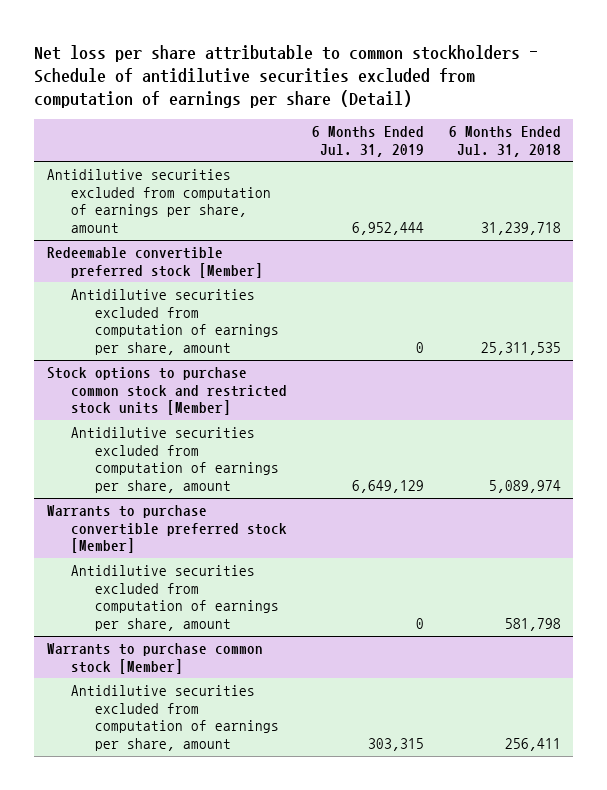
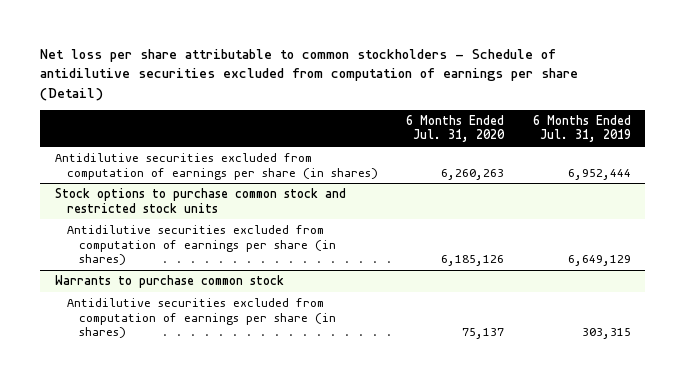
- | 6 Months Ended Jul. 31, 2019 | 6 Months Ended Jul. 31, 2018
+ | 6 Months Ended Jul. 31, 2020 | 6 Months Ended Jul. 31, 2019
- Antidilutive securities excluded from computation of earnings per share, amount | 6,952,444 | 31,239,718
- Redeemable convertible preferred stock [Member]
- Antidilutive securities excluded from computation of earnings per share, amount | 0 | 25,311,535
- Stock options to purchase common stock and restricted stock units [Member]
- Antidilutive securities excluded from computation of earnings per share, amount | 6,649,129 | 5,089,974
- Warrants to purchase convertible preferred stock [Member]
- Antidilutive securities excluded from computation of earnings per share, amount | 0 | 581,798
- Warrants to purchase common stock [Member]
- Antidilutive securities excluded from computation of earnings per share, amount | 303,315 | 256,411
+ Antidilutive securities excluded from computation of earnings per share (in shares) | 6,260,263 | 6,952,444
+ Stock options to purchase common stock and restricted stock units
+ Antidilutive securities excluded from computation of earnings per share (in shares) | 6,185,126 | 6,649,129
+ Warrants to purchase common stock
+ Antidilutive securities excluded from computation of earnings per share (in shares) | 75,137 | 303,315

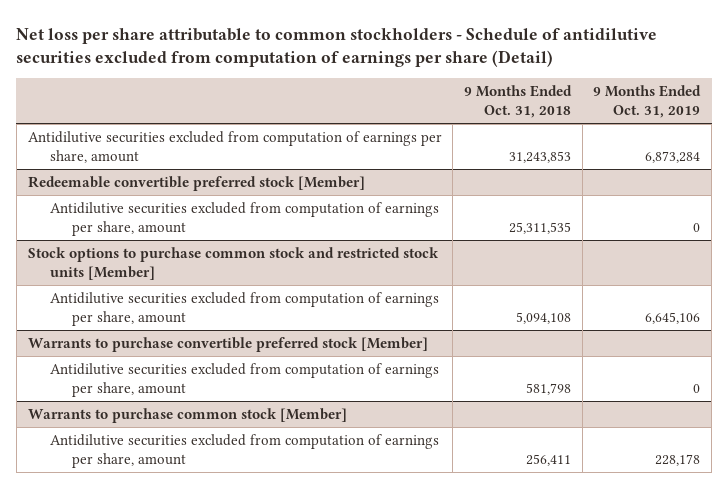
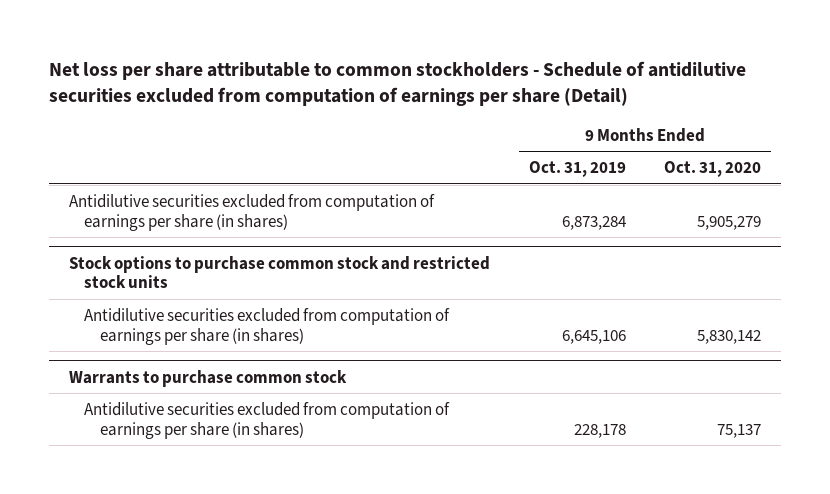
- | 9 Months Ended Oct. 31, 2018 | 9 Months Ended Oct. 31, 2019
+ | 9 Months Ended Oct. 31, 2019 | 9 Months Ended Oct. 31, 2020
- Antidilutive securities excluded from computation of earnings per share, amount | 31,243,853 | 6,873,284
- Redeemable convertible preferred stock [Member]
- Antidilutive securities excluded from computation of earnings per share, amount | 25,311,535 | 0
- Stock options to purchase common stock and restricted stock units [Member]
- Antidilutive securities excluded from computation of earnings per share, amount | 5,094,108 | 6,645,106
- Warrants to purchase convertible preferred stock [Member]
- Antidilutive securities excluded from computation of earnings per share, amount | 581,798 | 0
- Warrants to purchase common stock [Member]
- Antidilutive securities excluded from computation of earnings per share, amount | 256,411 | 228,178
+ Antidilutive securities excluded from computation of earnings per share (in shares) | 6,873,284 | 5,905,279
+ Stock options to purchase common stock and restricted stock units
+ Antidilutive securities excluded from computation of earnings per share (in shares) | 6,645,106 | 5,830,142
+ Warrants to purchase common stock
+ Antidilutive securities excluded from computation of earnings per share (in shares) | 228,178 | 75,137

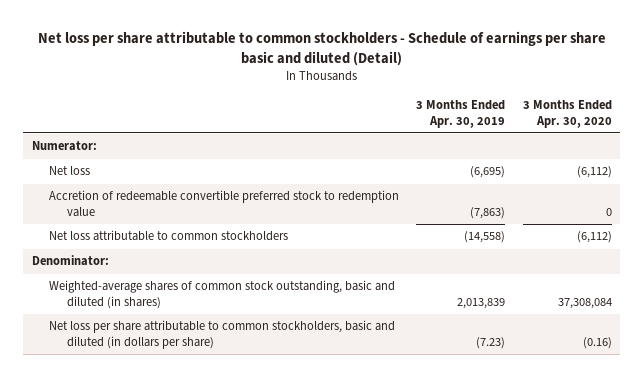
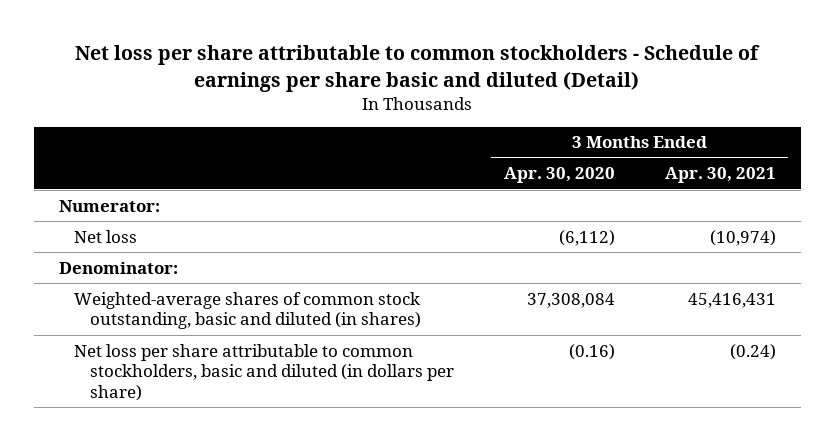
- | 3 Months Ended Apr. 30, 2019 | 3 Months Ended Apr. 30, 2020
+ | 3 Months Ended Apr. 30, 2020 | 3 Months Ended Apr. 30, 2021
- Accretion of redeemable convertible preferred stock to redemption value | (7,863) | 0
- Net loss attributable to common stockholders | (14,558) | (6,112)

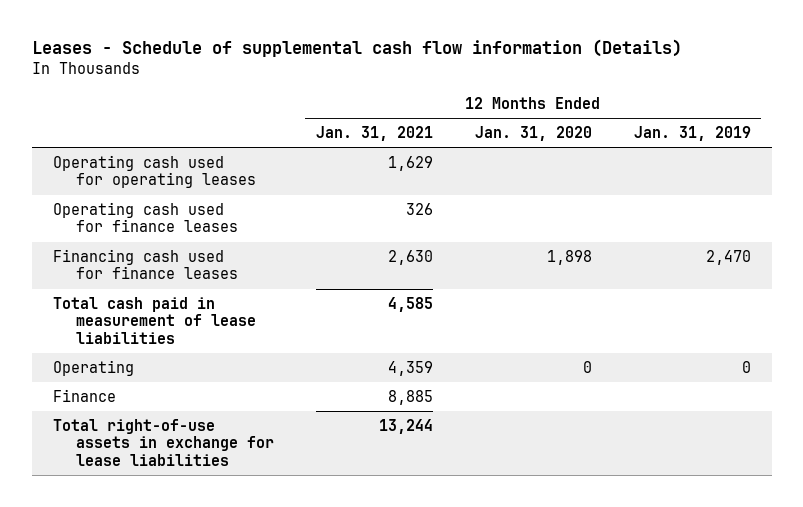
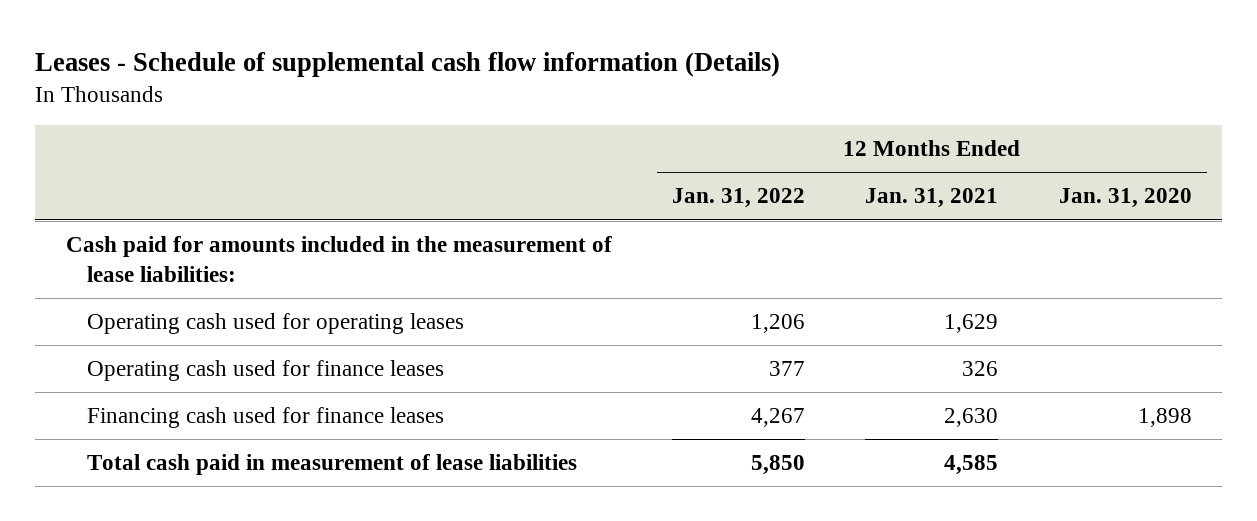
- | 12 Months Ended Jan. 31, 2021 | 12 Months Ended Jan. 31, 2020 | 12 Months Ended Jan. 31, 2019
+ | 12 Months Ended Jan. 31, 2022 | 12 Months Ended Jan. 31, 2021 | 12 Months Ended Jan. 31, 2020
+ Cash paid for amounts included in the measurement of lease liabilities:
- Operating | 4,359 | 0 | 0
- Finance | 8,885 | |
- Total right-of-use assets in exchange for lease liabilities | 13,244 | |

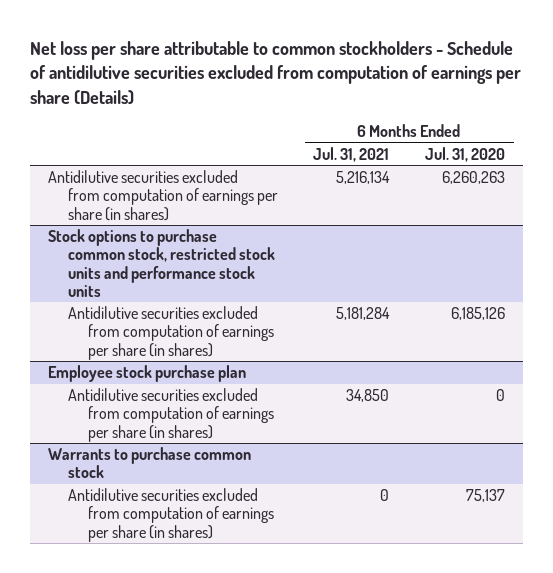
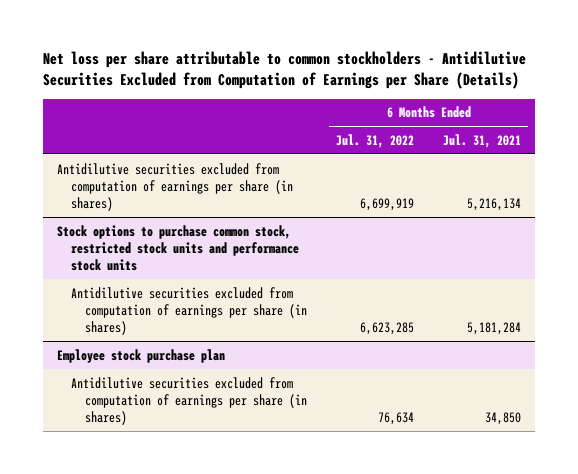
- Net loss per share attributable to common stockholders - Schedule of antidilutive securities excluded from computation of earnings per share (Details)
+ Net loss per share attributable to common stockholders - Antidilutive Securities Excluded from Computation of Earnings per Share (Details)
- | 6 Months Ended Jul. 31, 2021 | 6 Months Ended Jul. 31, 2020
+ | 6 Months Ended Jul. 31, 2022 | 6 Months Ended Jul. 31, 2021
- Warrants to purchase common stock
- Antidilutive securities excluded from computation of earnings per share (in shares) | 0 | 75,137

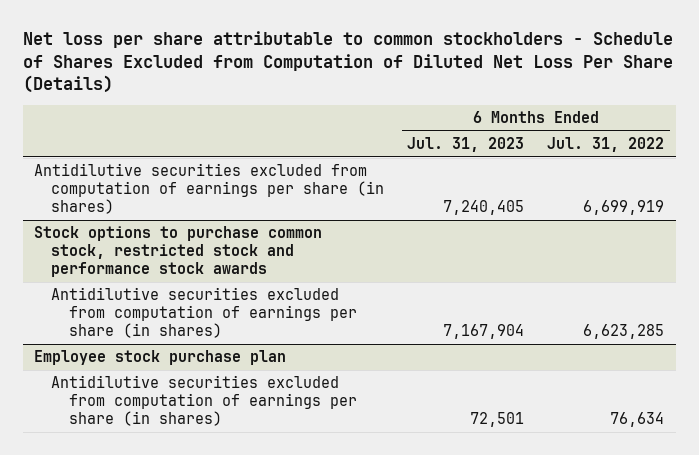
- Net loss per share attributable to common stockholders - Antidilutive Securities Excluded from Computation of Earnings per Share (Details)
+ Net loss per share attributable to common stockholders - Schedule of Shares Excluded from Computation of Diluted Net Loss Per Share (Details)
- | 6 Months Ended Jul. 31, 2022 | 6 Months Ended Jul. 31, 2021
+ | 6 Months Ended Jul. 31, 2023 | 6 Months Ended Jul. 31, 2022
- Stock options to purchase common stock, restricted stock units and performance stock units
+ Stock options to purchase common stock, restricted stock and performance stock awards

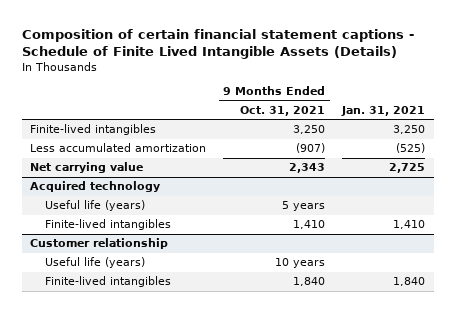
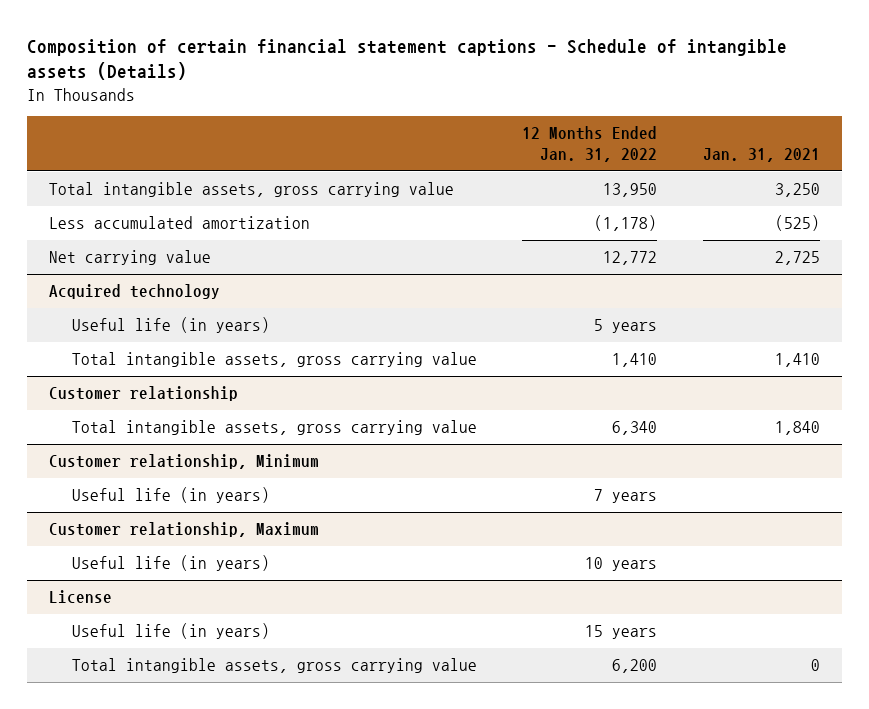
- Composition of certain financial statement captions - Schedule of Finite Lived Intangible Assets (Details)
+ Composition of certain financial statement captions - Schedule of intangible assets (Details)
- | 9 Months Ended Oct. 31, 2021 | Jan. 31, 2021
+ | 12 Months Ended Jan. 31, 2022 | Jan. 31, 2021
- Finite-lived intangibles | 3,250 | 3,250
+ Total intangible assets, gross carrying value | 13,950 | 3,250
@ Acquired technology
- Useful life (years) | 5 years |
- Finite-lived intangibles | 1,410 | 1,410
+ Useful life (in years) | 5 years |
+ Total intangible assets, gross carrying value | 1,410 | 1,410
@ Customer relationship
- Useful life (years) | 10 years |
- Finite-lived intangibles | 1,840 | 1,840
+ Total intangible assets, gross carrying value | 6,340 | 1,840
+ Customer relationship, Minimum
+ Useful life (in years) | 7 years |
+ Customer relationship, Maximum
+ Useful life (in years) | 10 years |
+ License
+ Useful life (in years) | 15 years |
+ Total intangible assets, gross carrying value | 6,200 | 0

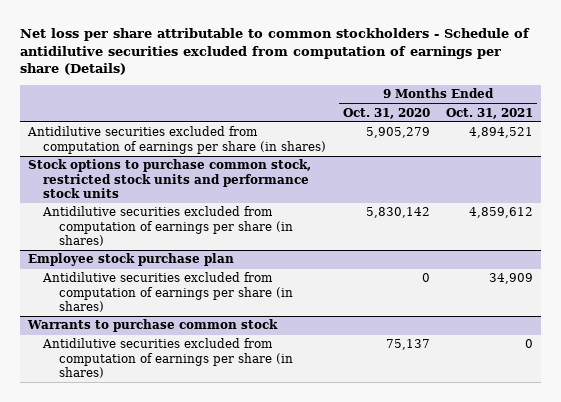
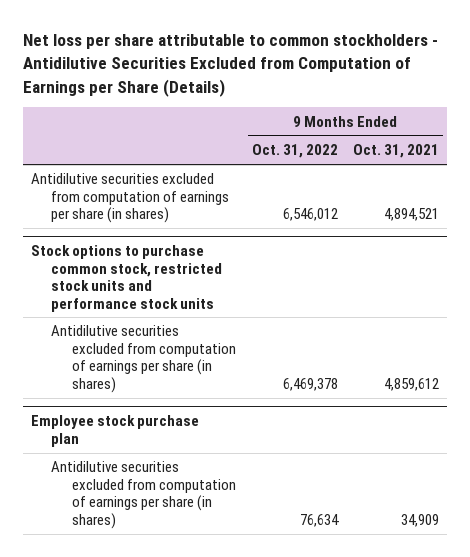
- Net loss per share attributable to common stockholders - Schedule of antidilutive securities excluded from computation of earnings per share (Details)
+ Net loss per share attributable to common stockholders - Antidilutive Securities Excluded from Computation of Earnings per Share (Details)
- | 9 Months Ended Oct. 31, 2020 | 9 Months Ended Oct. 31, 2021
+ | 9 Months Ended Oct. 31, 2022 | 9 Months Ended Oct. 31, 2021
- Warrants to purchase common stock
- Antidilutive securities excluded from computation of earnings per share (in shares) | 75,137 | 0

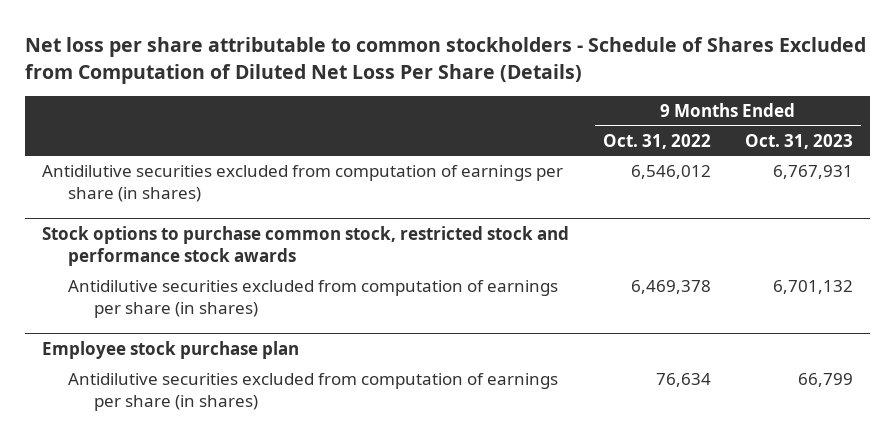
- Net loss per share attributable to common stockholders - Antidilutive Securities Excluded from Computation of Earnings per Share (Details)
+ Net loss per share attributable to common stockholders - Schedule of Shares Excluded from Computation of Diluted Net Loss Per Share (Details)
- | 9 Months Ended Oct. 31, 2022 | 9 Months Ended Oct. 31, 2021
+ | 9 Months Ended Oct. 31, 2022 | 9 Months Ended Oct. 31, 2023
- Stock options to purchase common stock, restricted stock units and performance stock units
+ Stock options to purchase common stock, restricted stock and performance stock awards

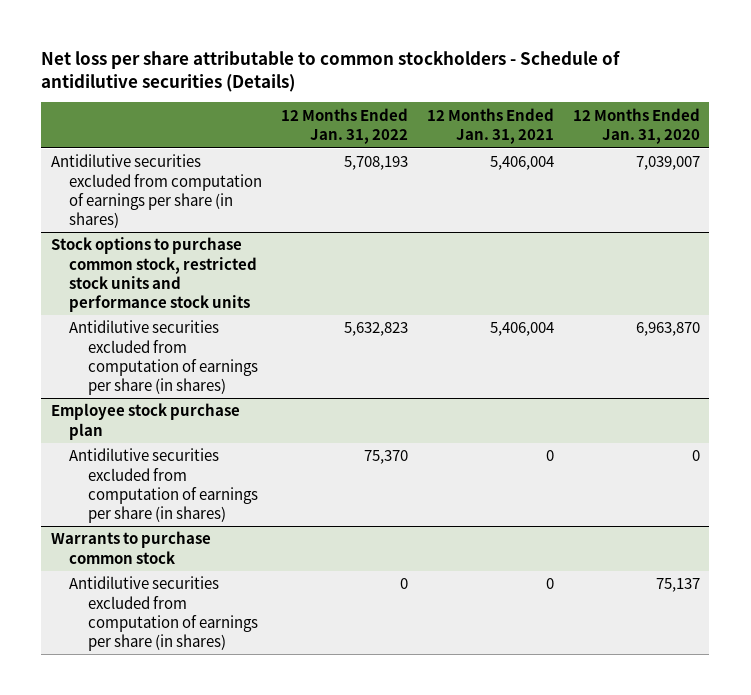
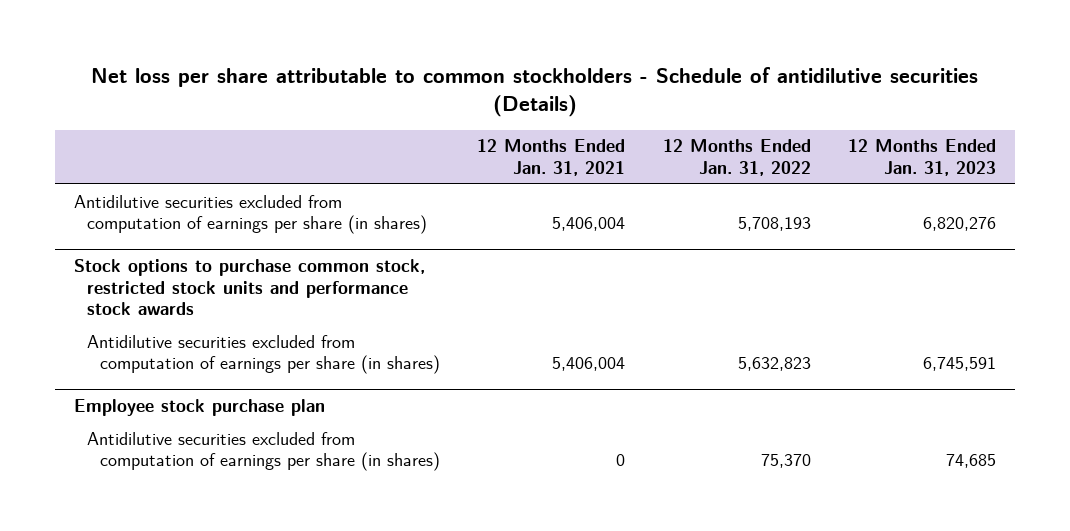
- | 12 Months Ended Jan. 31, 2022 | 12 Months Ended Jan. 31, 2021 | 12 Months Ended Jan. 31, 2020
+ | 12 Months Ended Jan. 31, 2021 | 12 Months Ended Jan. 31, 2022 | 12 Months Ended Jan. 31, 2023
- Stock options to purchase common stock, restricted stock units and performance stock units
+ Stock options to purchase common stock, restricted stock units and performance stock awards
- Warrants to purchase common stock
- Antidilutive securities excluded from computation of earnings per share (in shares) | 0 | 0 | 75,137

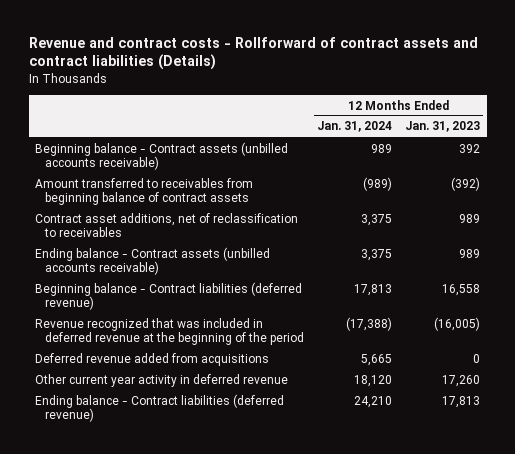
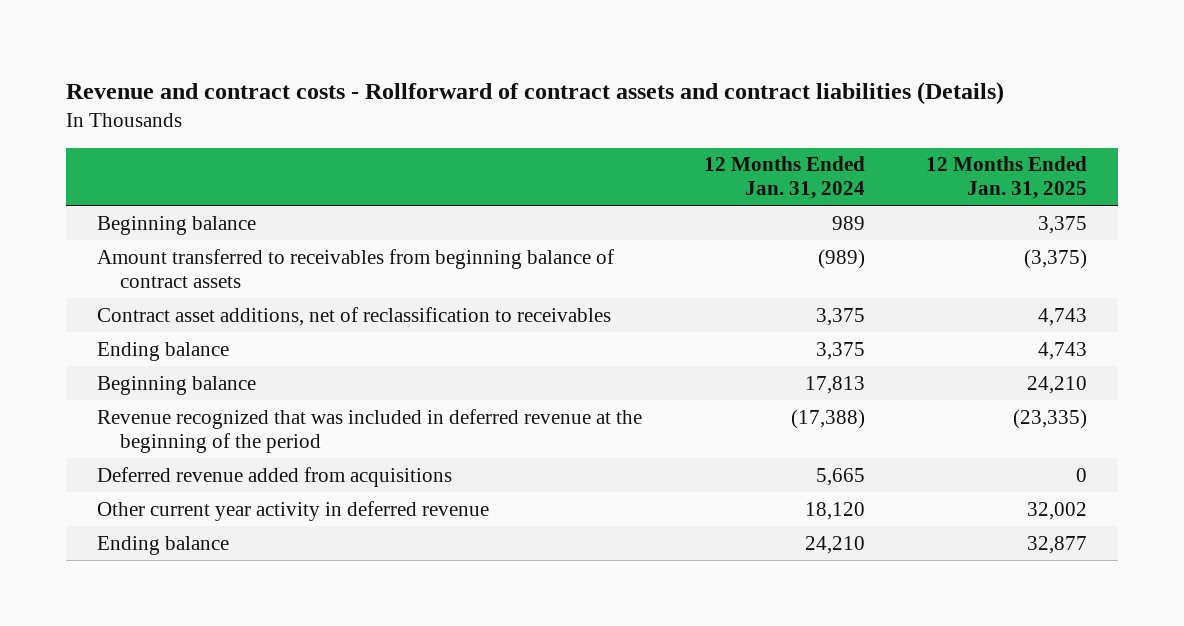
- | 12 Months Ended Jan. 31, 2024 | 12 Months Ended Jan. 31, 2023
+ | 12 Months Ended Jan. 31, 2024 | 12 Months Ended Jan. 31, 2025
- Beginning balance - Contract assets (unbilled accounts receivable) | 989 | 392
+ Beginning balance | 989 | 3,375
- Ending balance - Contract assets (unbilled accounts receivable) | 3,375 | 989
- Beginning balance - Contract liabilities (deferred revenue) | 17,813 | 16,558
+ Ending balance | 3,375 | 4,743
+ Beginning balance | 17,813 | 24,210
- Ending balance - Contract liabilities (deferred revenue) | 24,210 | 17,813
+ Ending balance | 24,210 | 32,877

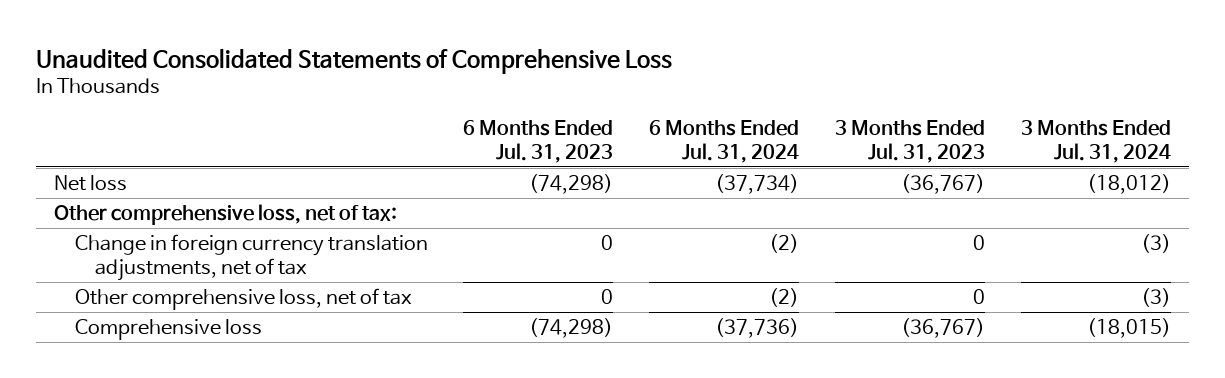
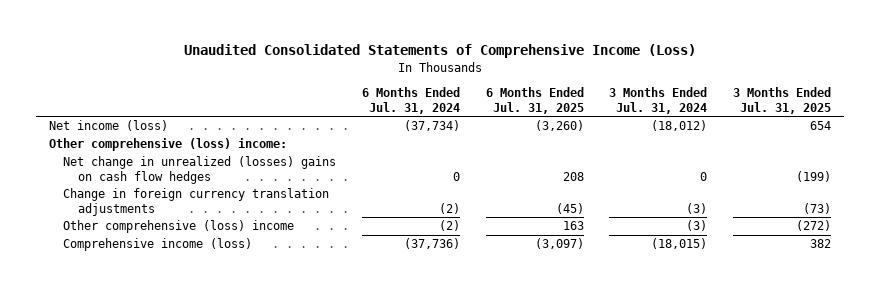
- Unaudited Consolidated Statements of Comprehensive Loss
+ Unaudited Consolidated Statements of Comprehensive Income (Loss)
- | 6 Months Ended Jul. 31, 2023 | 6 Months Ended Jul. 31, 2024 | 3 Months Ended Jul. 31, 2023 | 3 Months Ended Jul. 31, 2024
+ | 6 Months Ended Jul. 31, 2024 | 6 Months Ended Jul. 31, 2025 | 3 Months Ended Jul. 31, 2024 | 3 Months Ended Jul. 31, 2025
- Net loss | (74,298) | (37,734) | (36,767) | (18,012)
- Other comprehensive loss, net of tax:
- Change in foreign currency translation adjustments, net of tax | 0 | (2) | 0 | (3)
- Other comprehensive loss, net of tax | 0 | (2) | 0 | (3)
- Comprehensive loss | (74,298) | (37,736) | (36,767) | (18,015)
+ Net income (loss) | (37,734) | (3,260) | (18,012) | 654
+ Other comprehensive (loss) income:
+ Net change in unrealized (losses) gains on cash flow hedges | 0 | 208 | 0 | (199)
+ Change in foreign currency translation adjustments | (2) | (45) | (3) | (73)
+ Other comprehensive (loss) income | (2) | 163 | (3) | (272)
+ Comprehensive income (loss) | (37,736) | (3,097) | (18,015) | 382

